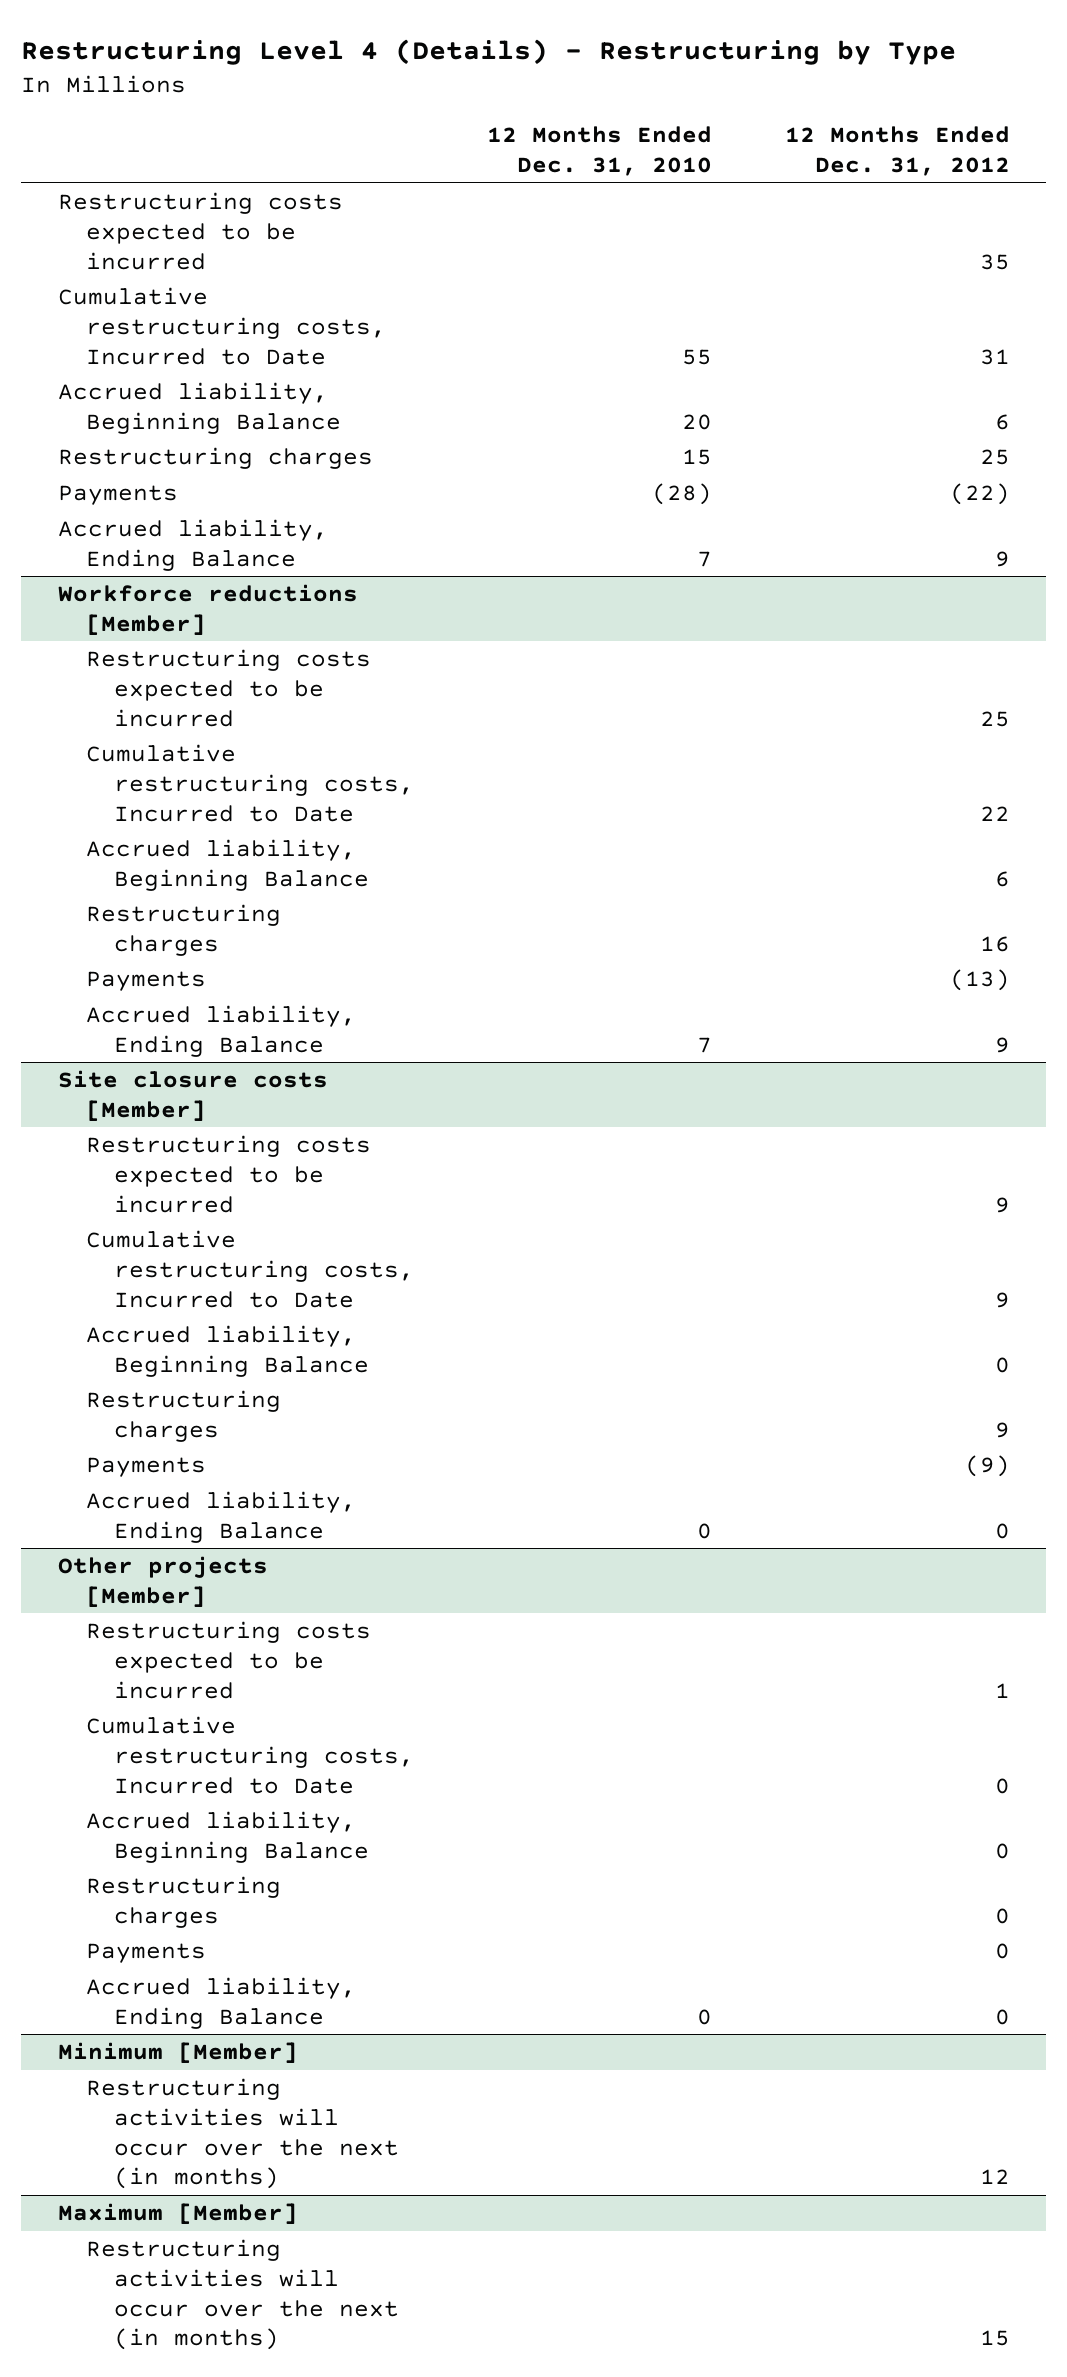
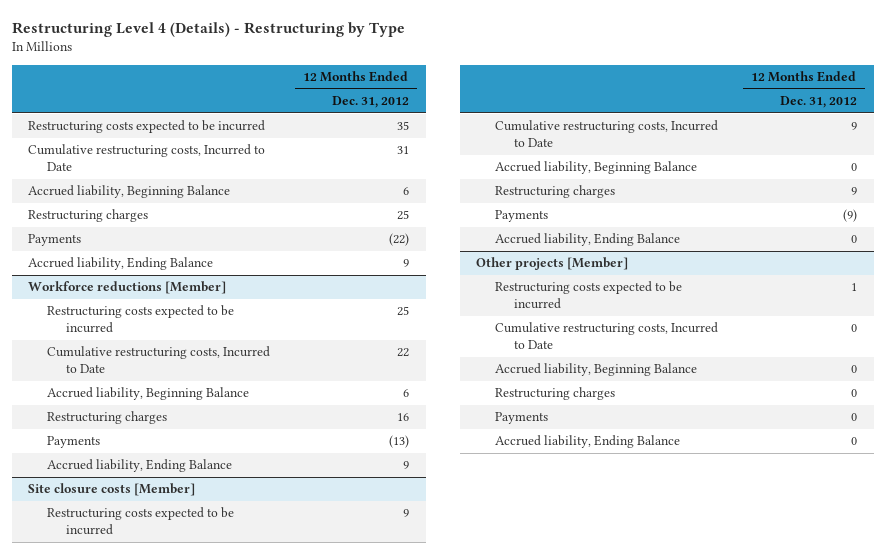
- | 12 Months Ended Dec. 31, 2010 | 12 Months Ended Dec. 31, 2012
+ | 12 Months Ended Dec. 31, 2012
- Minimum [Member]
- Restructuring activities will occur over the next (in months) | | 12
- Maximum [Member]
- Restructuring activities will occur over the next (in months) | | 15

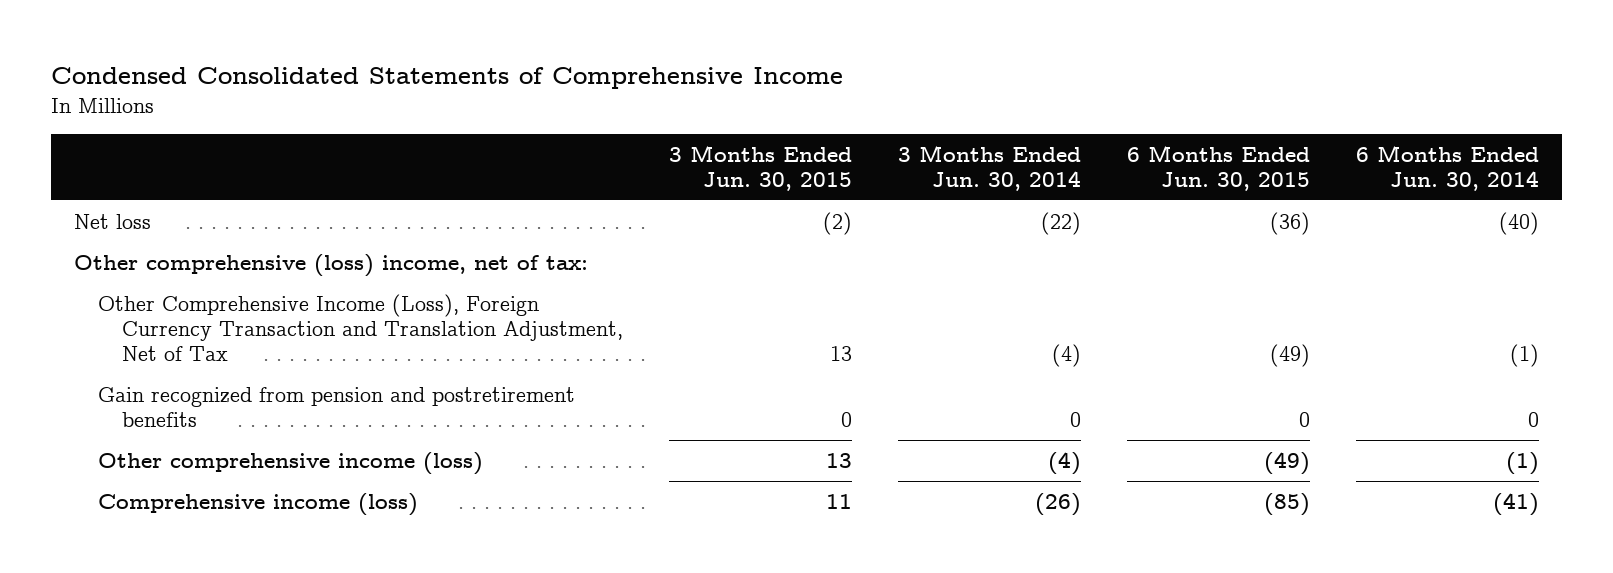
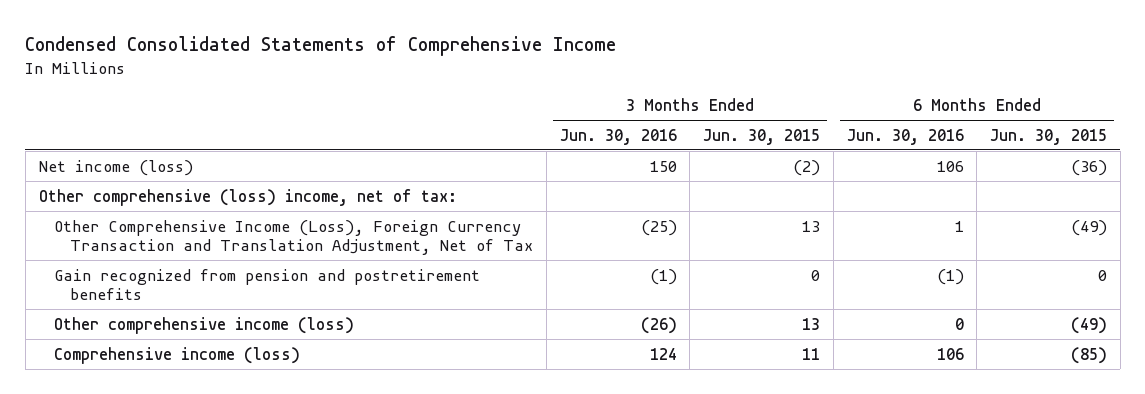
- | 3 Months Ended Jun. 30, 2015 | 3 Months Ended Jun. 30, 2014 | 6 Months Ended Jun. 30, 2015 | 6 Months Ended Jun. 30, 2014
+ | 3 Months Ended Jun. 30, 2016 | 3 Months Ended Jun. 30, 2015 | 6 Months Ended Jun. 30, 2016 | 6 Months Ended Jun. 30, 2015
- Net loss | (2) | (22) | (36) | (40)
+ Net income (loss) | 150 | (2) | 106 | (36)

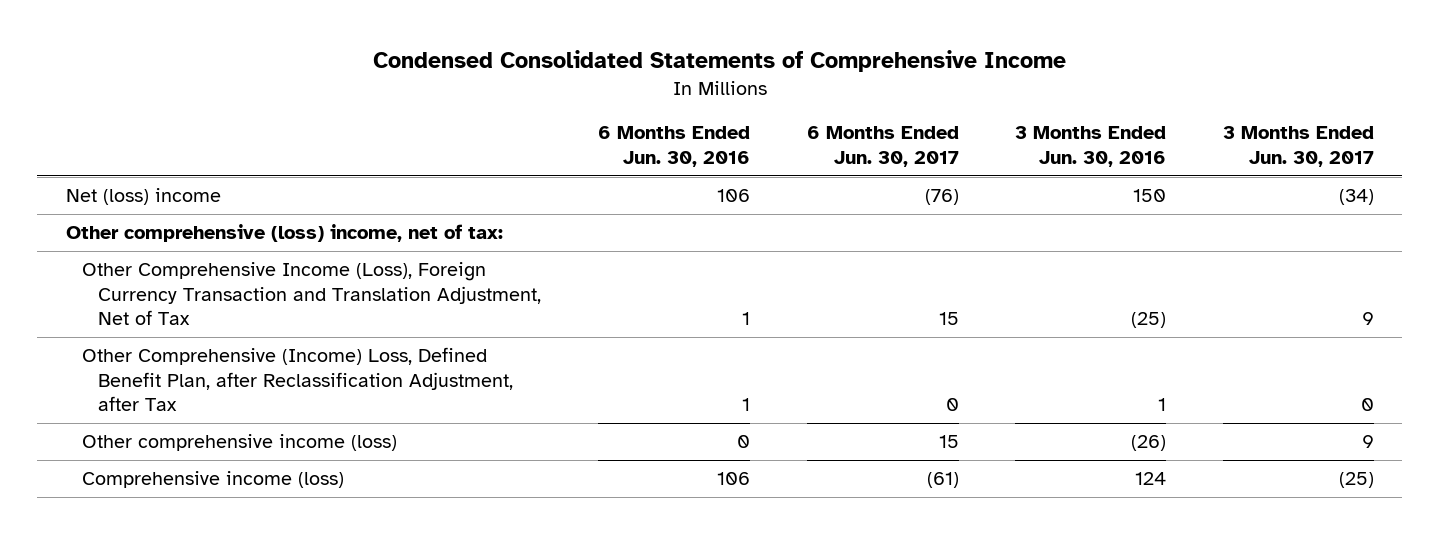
- | 3 Months Ended Jun. 30, 2016 | 3 Months Ended Jun. 30, 2015 | 6 Months Ended Jun. 30, 2016 | 6 Months Ended Jun. 30, 2015
+ | 6 Months Ended Jun. 30, 2016 | 6 Months Ended Jun. 30, 2017 | 3 Months Ended Jun. 30, 2016 | 3 Months Ended Jun. 30, 2017
- Net income (loss) | 150 | (2) | 106 | (36)
+ Net (loss) income | 106 | (76) | 150 | (34)
- Gain recognized from pension and postretirement benefits | (1) | 0 | (1) | 0
+ Other Comprehensive (Income) Loss, Defined Benefit Plan, after Reclassification Adjustment, after Tax | 1 | 0 | 1 | 0

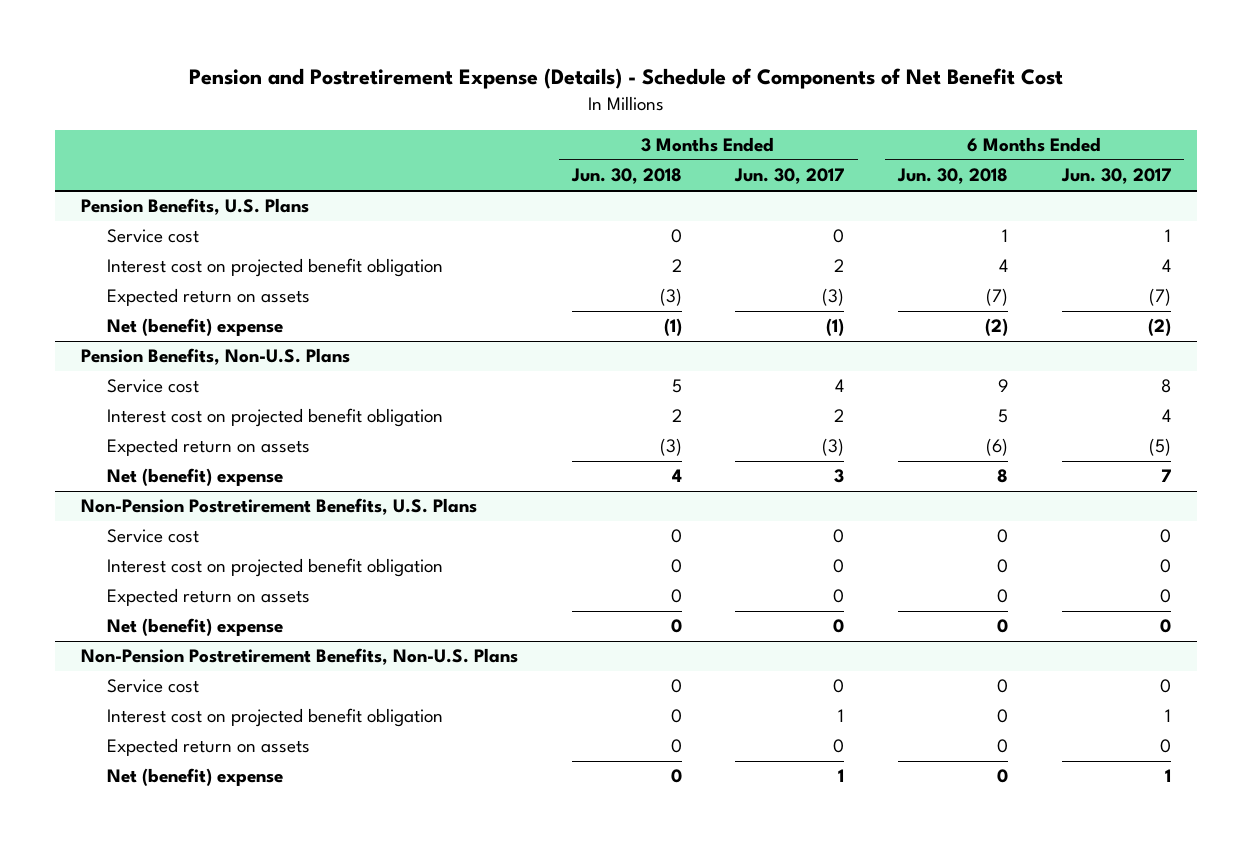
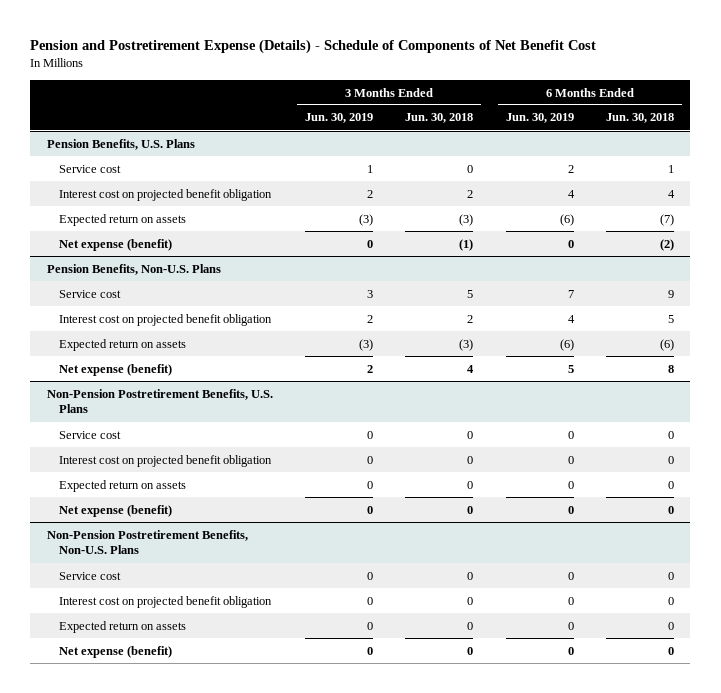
- | 3 Months Ended Jun. 30, 2018 | 3 Months Ended Jun. 30, 2017 | 6 Months Ended Jun. 30, 2018 | 6 Months Ended Jun. 30, 2017
+ | 3 Months Ended Jun. 30, 2019 | 3 Months Ended Jun. 30, 2018 | 6 Months Ended Jun. 30, 2019 | 6 Months Ended Jun. 30, 2018
@ Pension Benefits, U.S. Plans
- Net (benefit) expense | (1) | (1) | (2) | (2)
+ Net expense (benefit) | 0 | (1) | 0 | (2)
@ Pension Benefits, Non-U.S. Plans
- Net (benefit) expense | 4 | 3 | 8 | 7
+ Net expense (benefit) | 2 | 4 | 5 | 8
@ Non-Pension Postretirement Benefits, U.S. Plans
- Net (benefit) expense | 0 | 0 | 0 | 0
+ Net expense (benefit) | 0 | 0 | 0 | 0
@ Non-Pension Postretirement Benefits, Non-U.S. Plans
- Net (benefit) expense | 0 | 1 | 0 | 1
+ Net expense (benefit) | 0 | 0 | 0 | 0

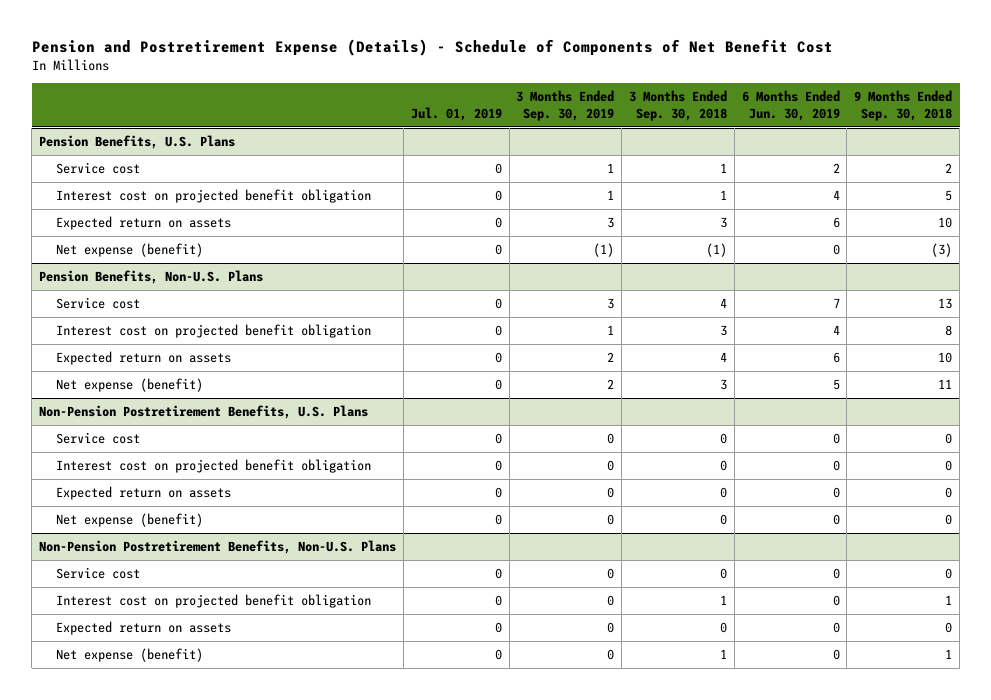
- | 3 Months Ended Jun. 30, 2019 | 3 Months Ended Jun. 30, 2018 | 6 Months Ended Jun. 30, 2019 | 6 Months Ended Jun. 30, 2018
+ | Jul. 01, 2019 | 3 Months Ended Sep. 30, 2019 | 3 Months Ended Sep. 30, 2018 | 6 Months Ended Jun. 30, 2019 | 9 Months Ended Sep. 30, 2018
@ Pension Benefits, U.S. Plans
- Expected return on assets | (3) | (3) | (6) | (7)
+ Expected return on assets | 0 | 3 | 3 | 6 | 10
@ Pension Benefits, Non-U.S. Plans
- Expected return on assets | (3) | (3) | (6) | (6)
+ Expected return on assets | 0 | 2 | 4 | 6 | 10

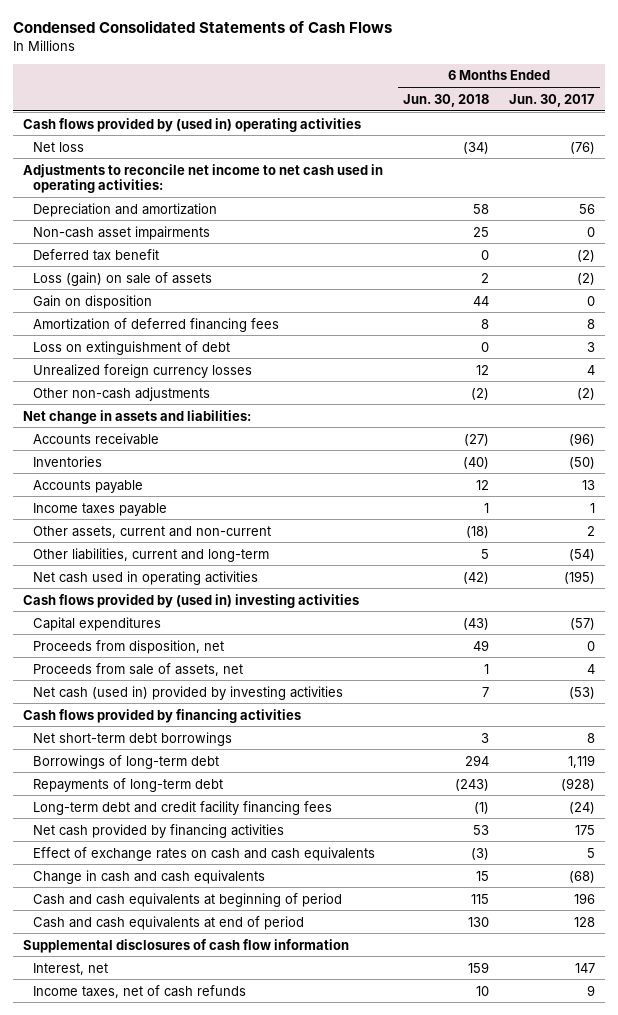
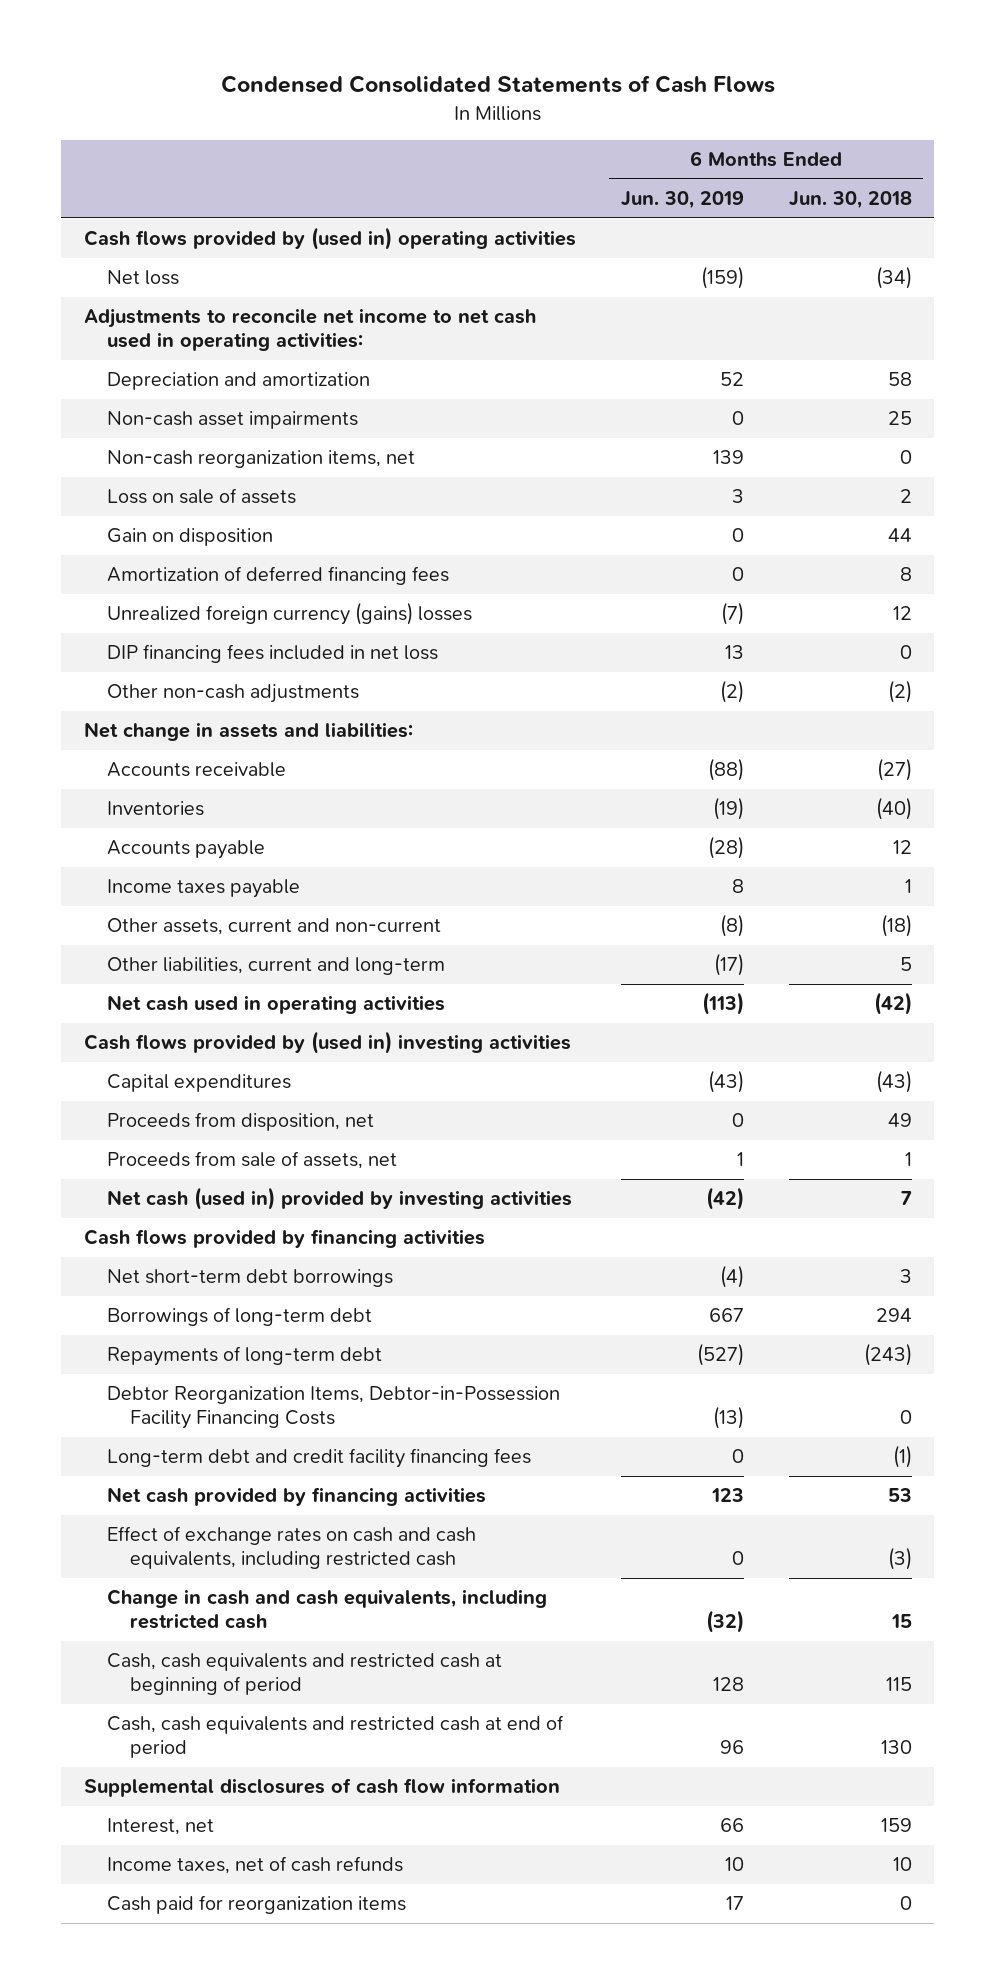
- | 6 Months Ended Jun. 30, 2018 | 6 Months Ended Jun. 30, 2017
+ | 6 Months Ended Jun. 30, 2019 | 6 Months Ended Jun. 30, 2018
- Deferred tax benefit | 0 | (2)
- Loss (gain) on sale of assets | 2 | (2)
+ Non-cash reorganization items, net | 139 | 0
+ Loss on sale of assets | 3 | 2
- Loss on extinguishment of debt | 0 | 3
- Unrealized foreign currency losses | 12 | 4
+ Unrealized foreign currency (gains) losses | (7) | 12
+ DIP financing fees included in net loss | 13 | 0
+ Debtor Reorganization Items, Debtor-in-Possession Facility Financing Costs | (13) | 0
- Effect of exchange rates on cash and cash equivalents | (3) | 5
- Change in cash and cash equivalents | 15 | (68)
- Cash and cash equivalents at beginning of period | 115 | 196
- Cash and cash equivalents at end of period | 130 | 128
+ Effect of exchange rates on cash and cash equivalents, including restricted cash | 0 | (3)
+ Change in cash and cash equivalents, including restricted cash | (32) | 15
+ Cash, cash equivalents and restricted cash at beginning of period | 128 | 115
+ Cash, cash equivalents and restricted cash at end of period | 96 | 130
+ Cash paid for reorganization items | 17 | 0

